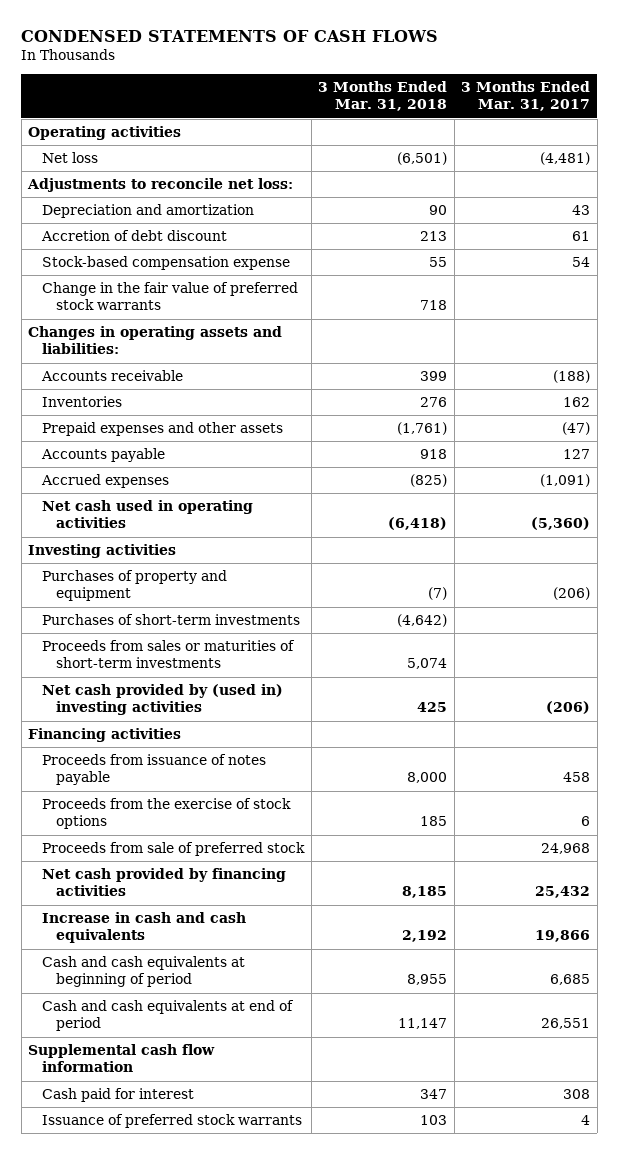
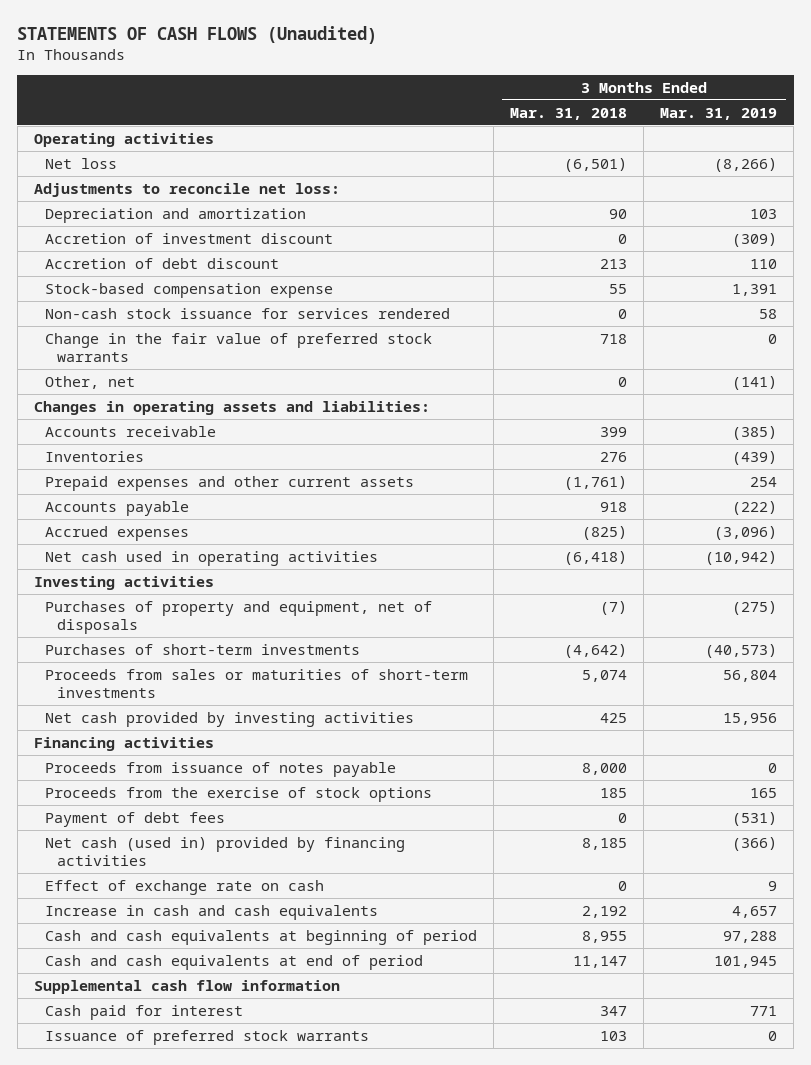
- CONDENSED STATEMENTS OF CASH FLOWS
+ STATEMENTS OF CASH FLOWS (Unaudited)
- | 3 Months Ended Mar. 31, 2018 | 3 Months Ended Mar. 31, 2017
+ | 3 Months Ended Mar. 31, 2018 | 3 Months Ended Mar. 31, 2019
+ Accretion of investment discount | 0 | (309)
+ Non-cash stock issuance for services rendered | 0 | 58
+ Other, net | 0 | (141)
- Prepaid expenses and other assets | (1,761) | (47)
+ Prepaid expenses and other current assets | (1,761) | 254
- Purchases of property and equipment | (7) | (206)
+ Purchases of property and equipment, net of disposals | (7) | (275)
- Net cash provided by (used in) investing activities | 425 | (206)
+ Net cash provided by investing activities | 425 | 15,956
- Proceeds from sale of preferred stock | | 24,968
- Net cash provided by financing activities | 8,185 | 25,432
+ Payment of debt fees | 0 | (531)
+ Net cash (used in) provided by financing activities | 8,185 | (366)
+ Effect of exchange rate on cash | 0 | 9

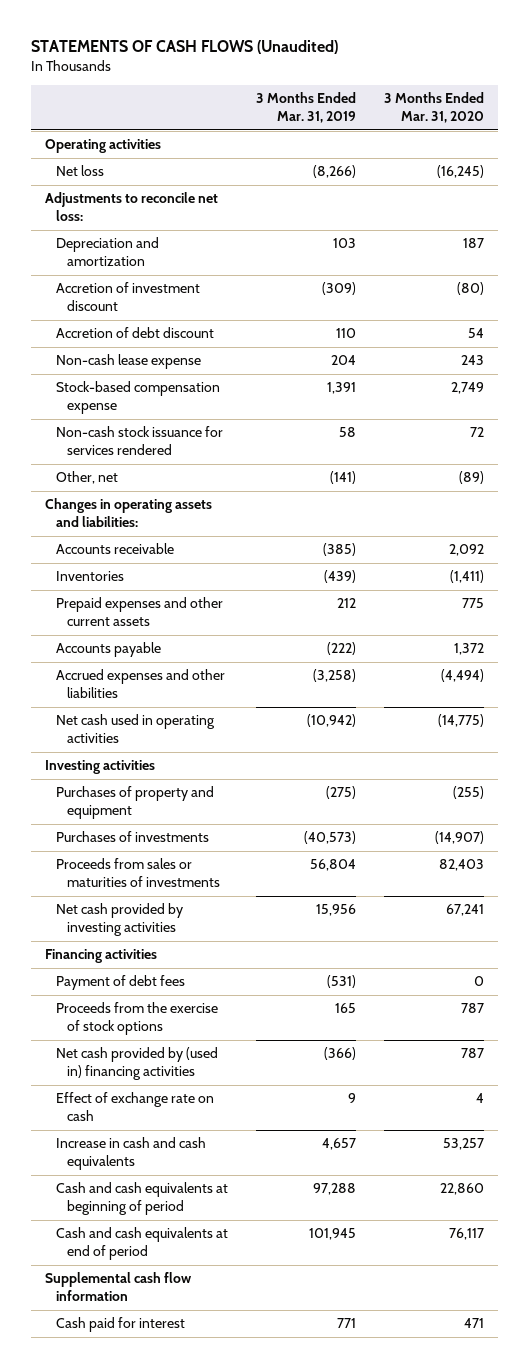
- | 3 Months Ended Mar. 31, 2018 | 3 Months Ended Mar. 31, 2019
+ | 3 Months Ended Mar. 31, 2019 | 3 Months Ended Mar. 31, 2020
+ Non-cash lease expense | 204 | 243
- Change in the fair value of preferred stock warrants | 718 | 0
- Prepaid expenses and other current assets | (1,761) | 254
+ Prepaid expenses and other current assets | 212 | 775
- Accrued expenses | (825) | (3,096)
+ Accrued expenses and other liabilities | (3,258) | (4,494)
- Purchases of property and equipment, net of disposals | (7) | (275)
- Purchases of short-term investments | (4,642) | (40,573)
- Proceeds from sales or maturities of short-term investments | 5,074 | 56,804
+ Purchases of property and equipment | (275) | (255)
+ Purchases of investments | (40,573) | (14,907)
+ Proceeds from sales or maturities of investments | 56,804 | 82,403
- Proceeds from issuance of notes payable | 8,000 | 0
- Net cash (used in) provided by financing activities | 8,185 | (366)
moved down: Proceeds from the exercise of stock options | 165 | 787
+ Net cash provided by (used in) financing activities | (366) | 787
- Issuance of preferred stock warrants | 103 | 0

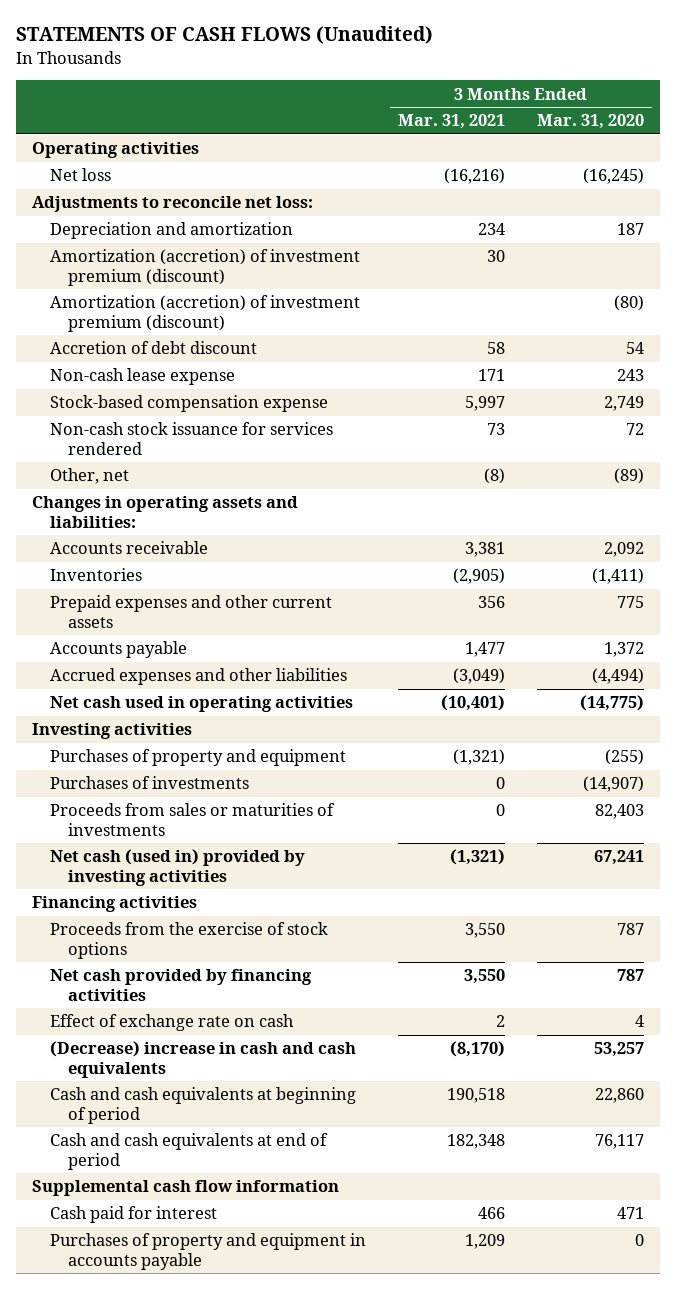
- | 3 Months Ended Mar. 31, 2019 | 3 Months Ended Mar. 31, 2020
+ | 3 Months Ended Mar. 31, 2021 | 3 Months Ended Mar. 31, 2020
- Accretion of investment discount | (309) | (80)
+ Amortization (accretion) of investment premium (discount) | 30 |
+ Amortization (accretion) of investment premium (discount) | | (80)
- Net cash provided by investing activities | 15,956 | 67,241
+ Net cash (used in) provided by investing activities | (1,321) | 67,241
- Payment of debt fees | (531) | 0
- Net cash provided by (used in) financing activities | (366) | 787
+ Net cash provided by financing activities | 3,550 | 787
- Increase in cash and cash equivalents | 4,657 | 53,257
+ (Decrease) increase in cash and cash equivalents | (8,170) | 53,257
+ Purchases of property and equipment in accounts payable | 1,209 | 0

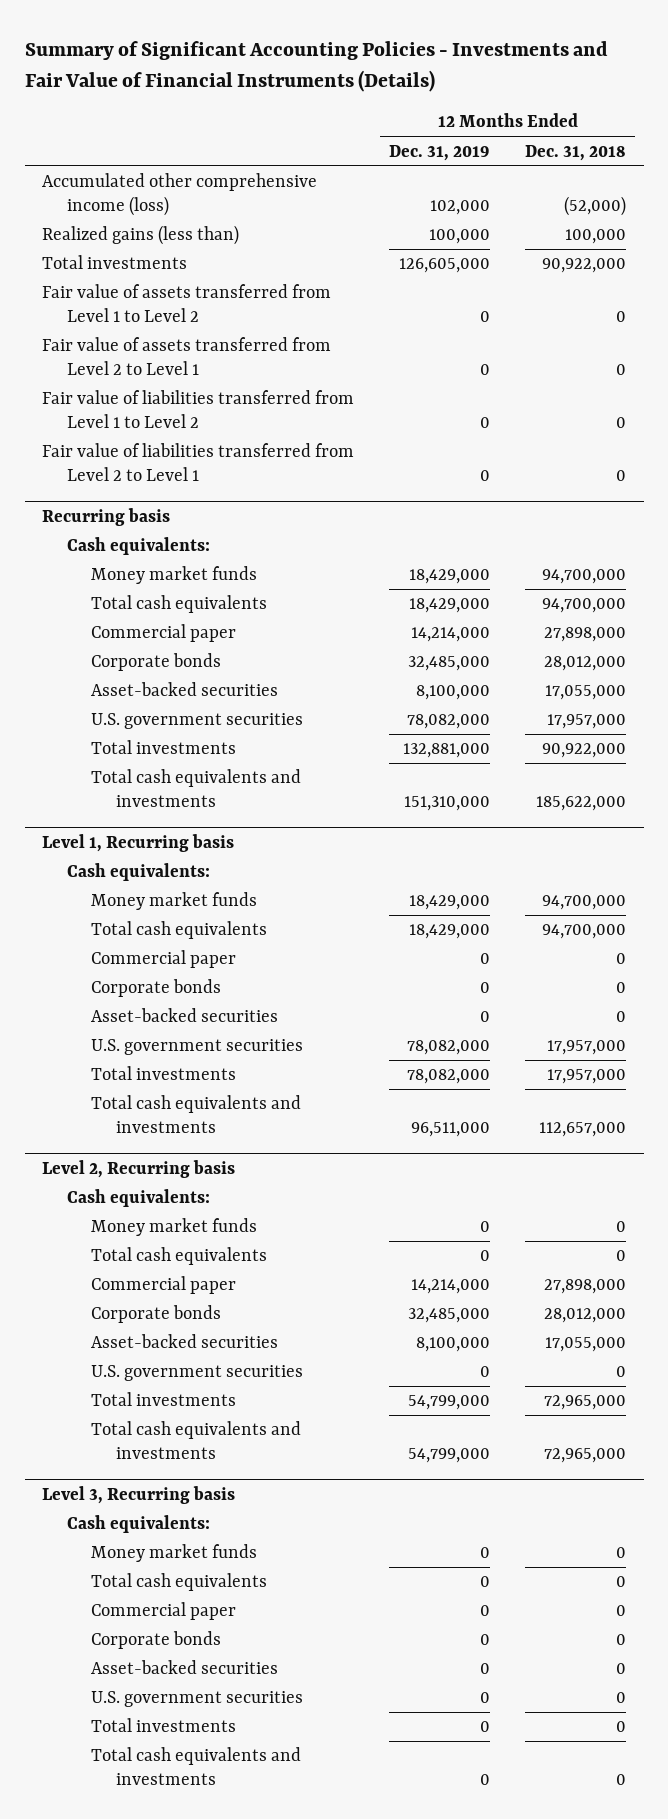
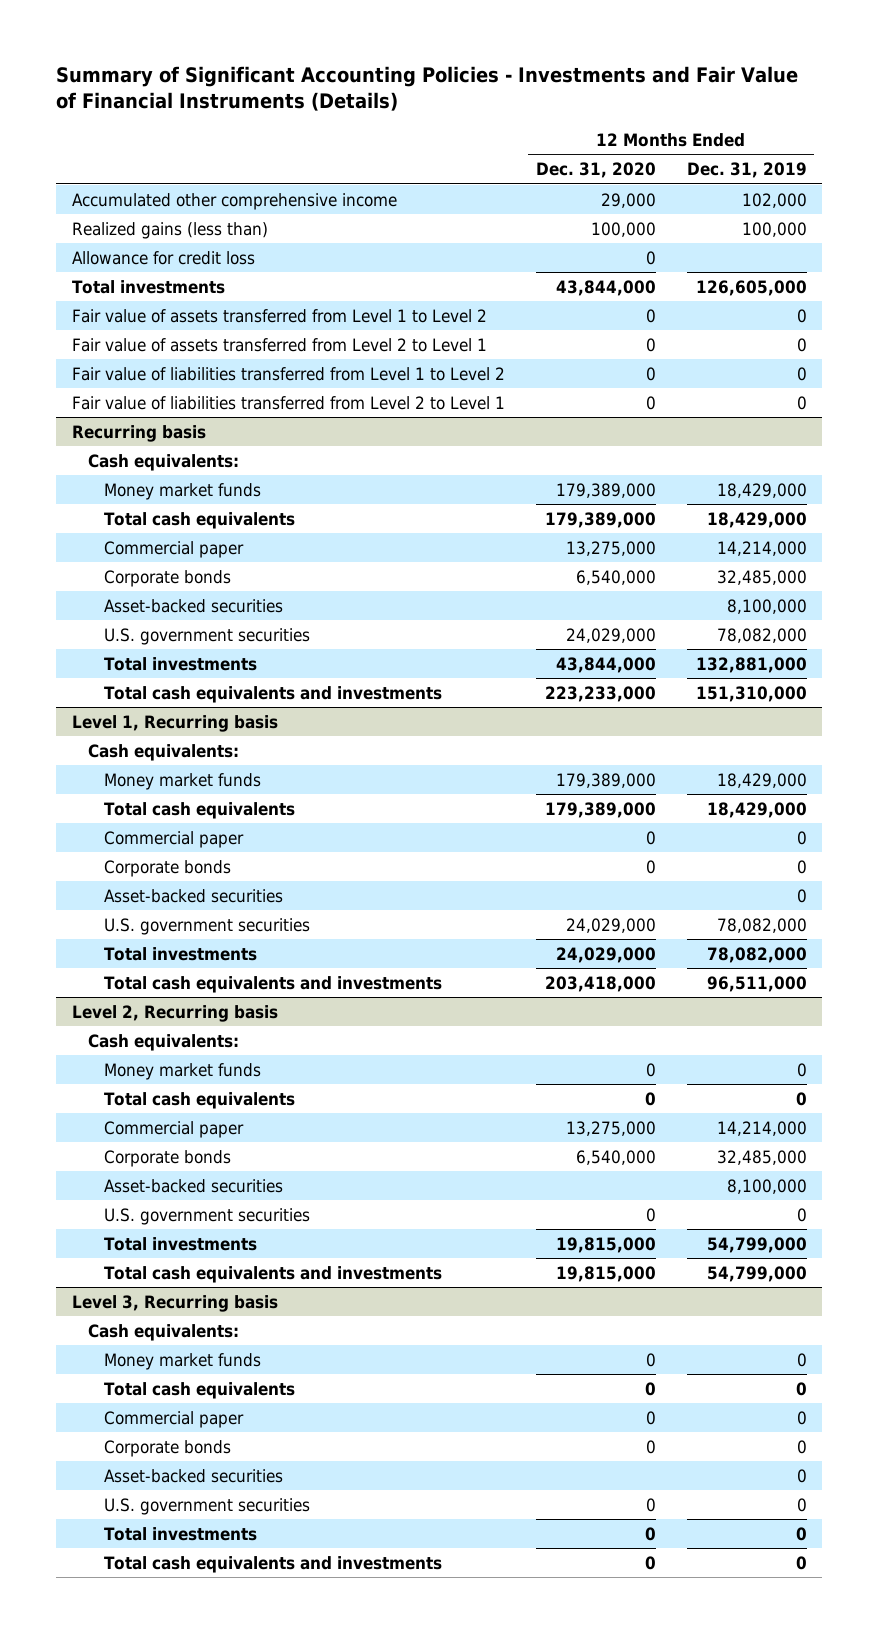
- | 12 Months Ended Dec. 31, 2019 | 12 Months Ended Dec. 31, 2018
+ | 12 Months Ended Dec. 31, 2020 | 12 Months Ended Dec. 31, 2019
- Accumulated other comprehensive income (loss) | 102,000 | (52,000)
+ Accumulated other comprehensive income | 29,000 | 102,000
+ Allowance for credit loss | 0 |

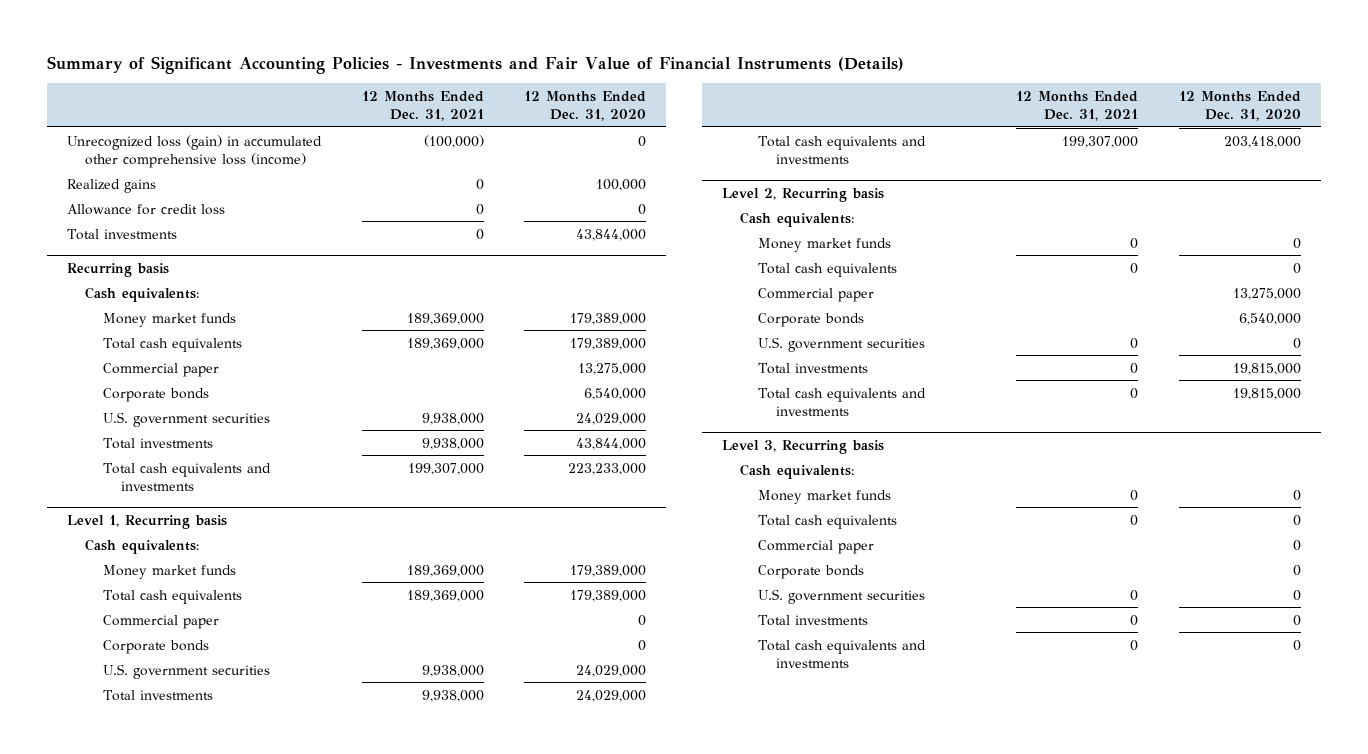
- | 12 Months Ended Dec. 31, 2020 | 12 Months Ended Dec. 31, 2019
+ | 12 Months Ended Dec. 31, 2021 | 12 Months Ended Dec. 31, 2020
- Accumulated other comprehensive income | 29,000 | 102,000
- Realized gains (less than) | 100,000 | 100,000
+ Unrecognized loss (gain) in accumulated other comprehensive loss (income) | (100,000) | 0
+ Realized gains | 0 | 100,000
- Fair value of assets transferred from Level 1 to Level 2 | 0 | 0
- Fair value of assets transferred from Level 2 to Level 1 | 0 | 0
- Fair value of liabilities transferred from Level 1 to Level 2 | 0 | 0
- Fair value of liabilities transferred from Level 2 to Level 1 | 0 | 0
@ Recurring basis
- Asset-backed securities | | 8,100,000
@ Level 1, Recurring basis
- Asset-backed securities | | 0
@ Level 2, Recurring basis
- Asset-backed securities | | 8,100,000
@ Level 3, Recurring basis
- Asset-backed securities | | 0

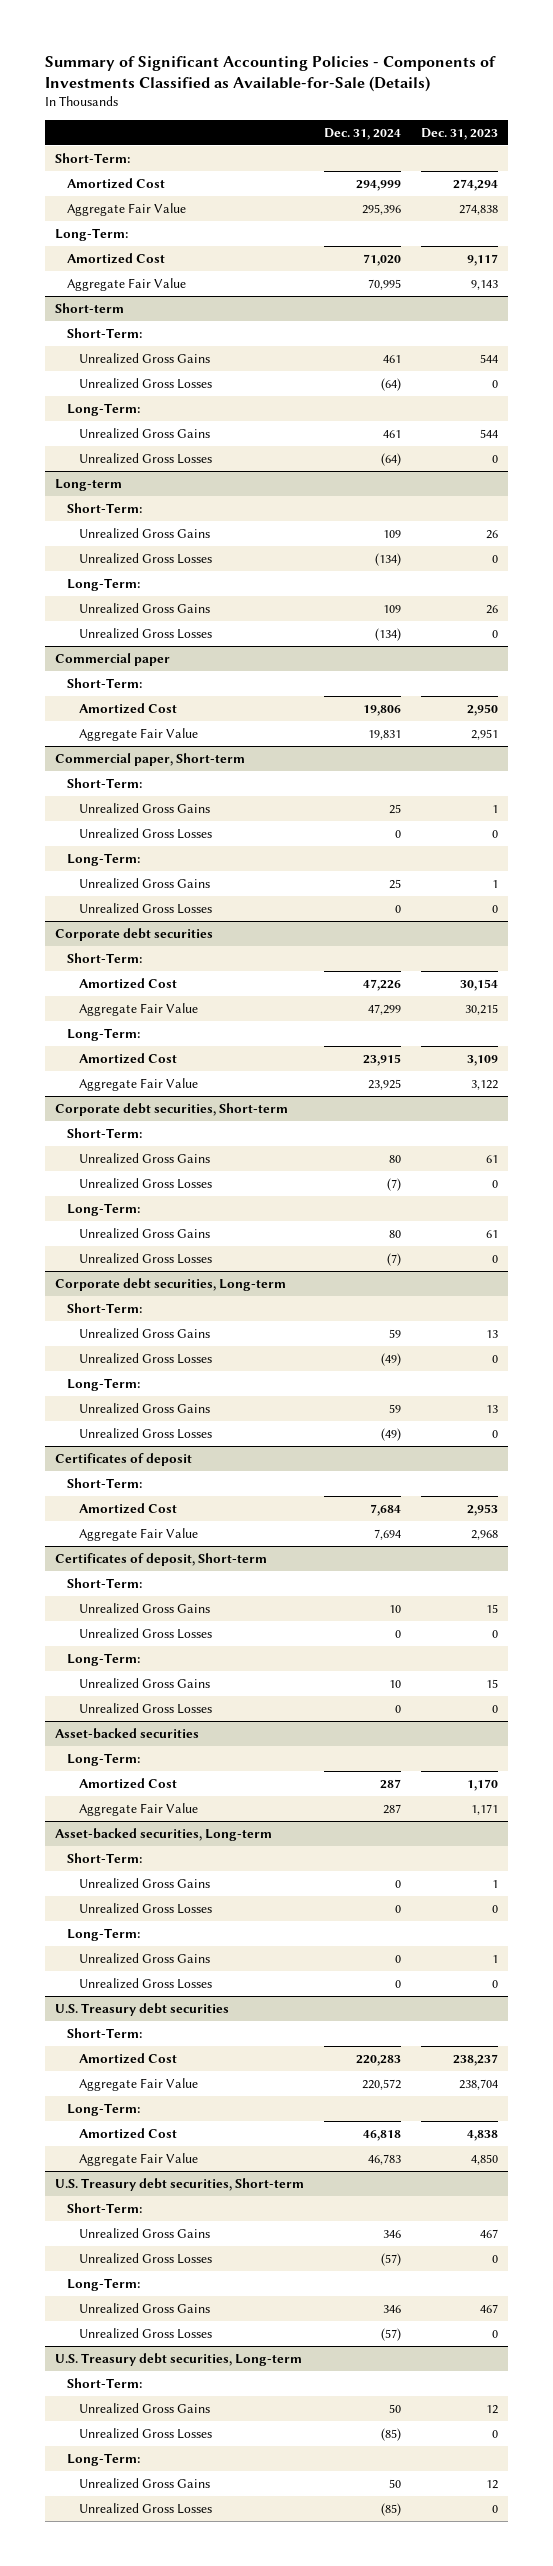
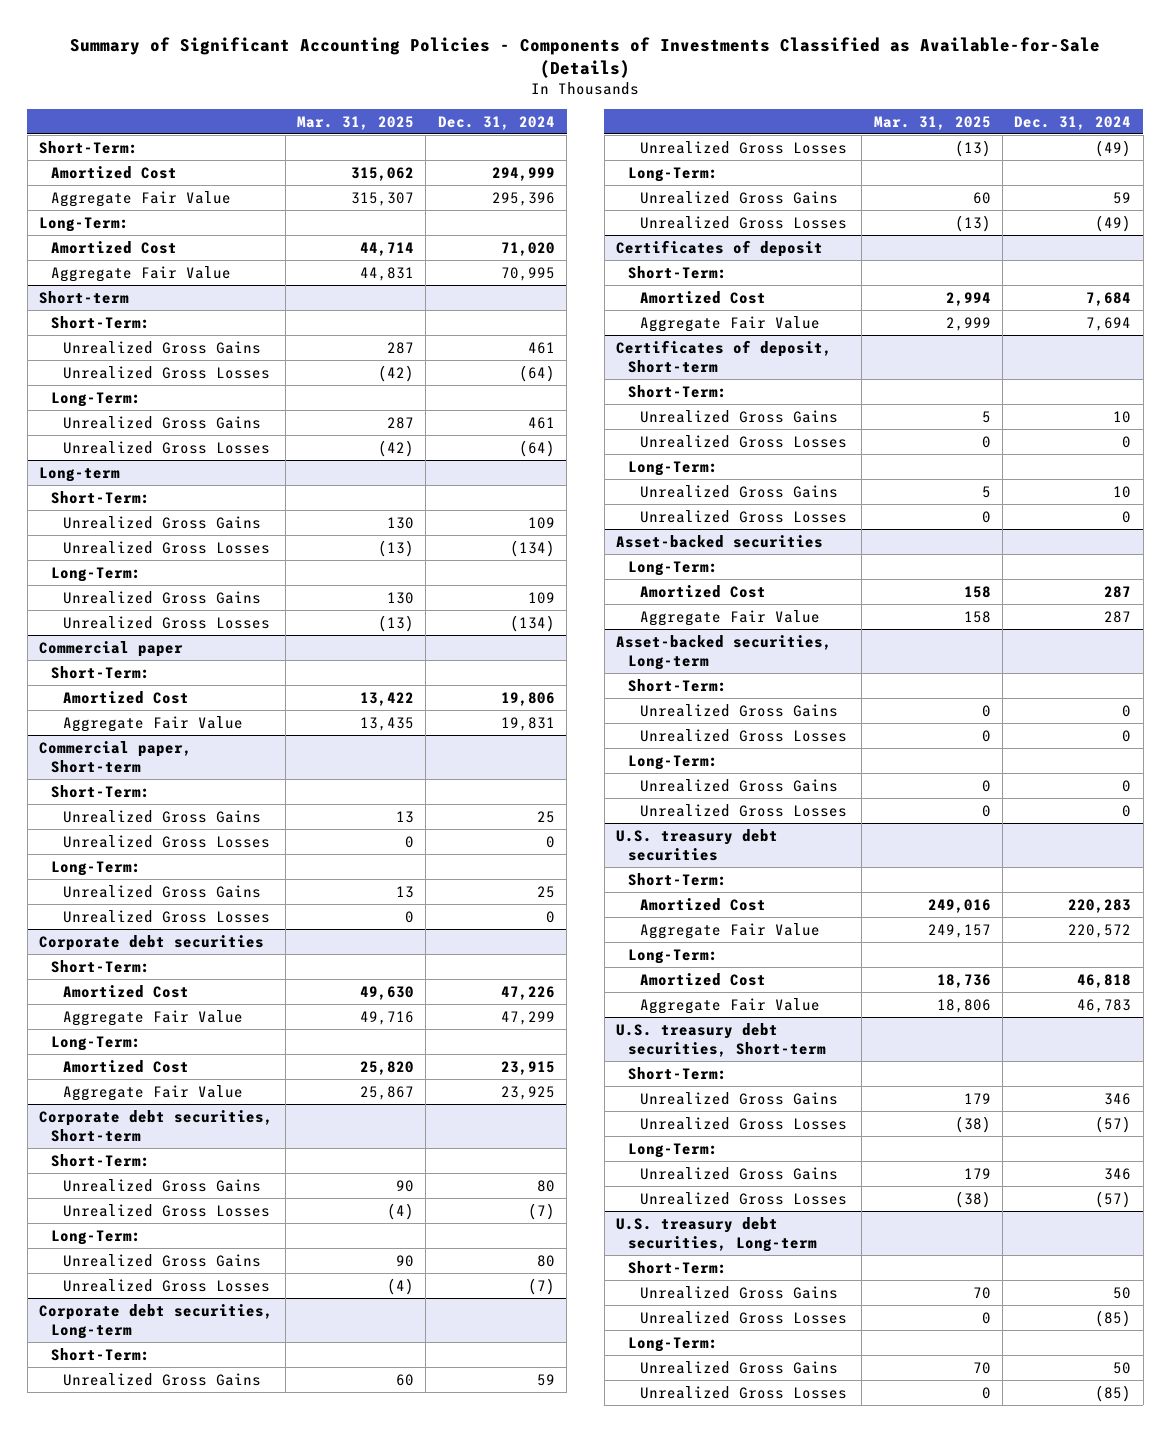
- | Dec. 31, 2024 | Dec. 31, 2023
+ | Mar. 31, 2025 | Dec. 31, 2024
- U.S. Treasury debt securities
+ U.S. treasury debt securities
- U.S. Treasury debt securities, Short-term
+ U.S. treasury debt securities, Short-term
- U.S. Treasury debt securities, Long-term
+ U.S. treasury debt securities, Long-term

